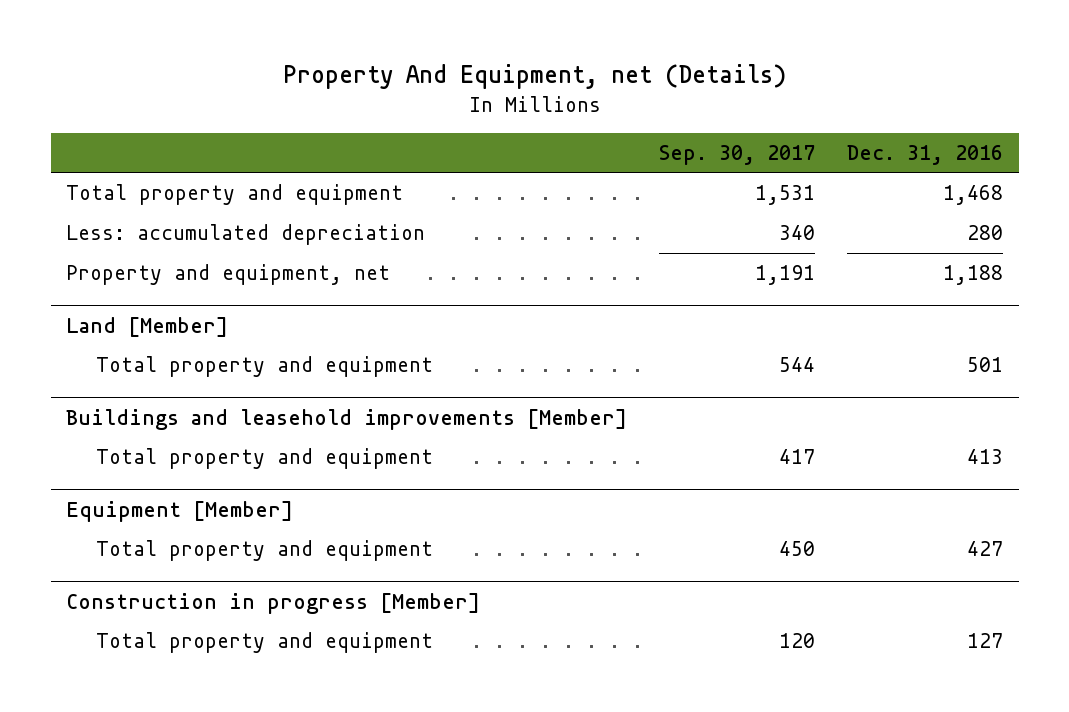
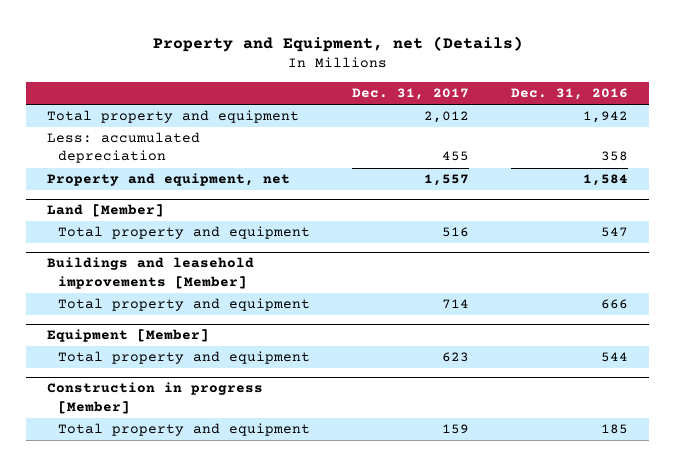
- Property And Equipment, net (Details)
+ Property and Equipment, net (Details)
- | Sep. 30, 2017 | Dec. 31, 2016
+ | Dec. 31, 2017 | Dec. 31, 2016
- Total property and equipment | 1,531 | 1,468
- Less: accumulated depreciation | 340 | 280
- Property and equipment, net | 1,191 | 1,188
+ Total property and equipment | 2,012 | 1,942
+ Less: accumulated depreciation | 455 | 358
+ Property and equipment, net | 1,557 | 1,584
@ Land [Member]
- Total property and equipment | 544 | 501
+ Total property and equipment | 516 | 547
@ Buildings and leasehold improvements [Member]
- Total property and equipment | 417 | 413
+ Total property and equipment | 714 | 666
@ Equipment [Member]
- Total property and equipment | 450 | 427
+ Total property and equipment | 623 | 544
@ Construction in progress [Member]
- Total property and equipment | 120 | 127
+ Total property and equipment | 159 | 185

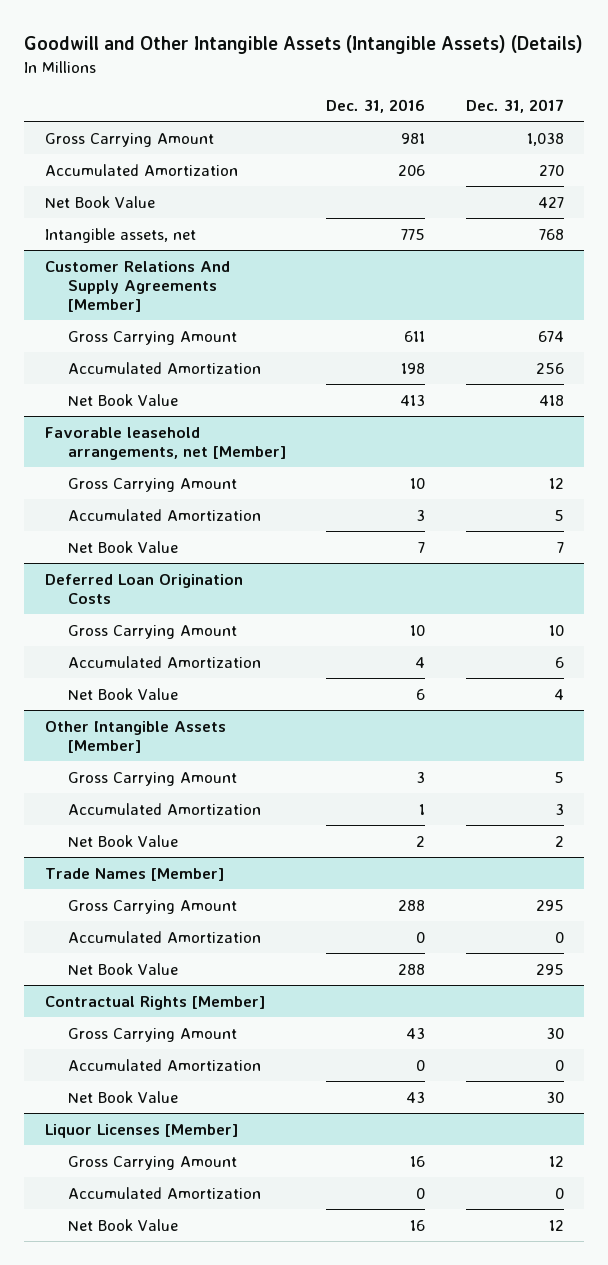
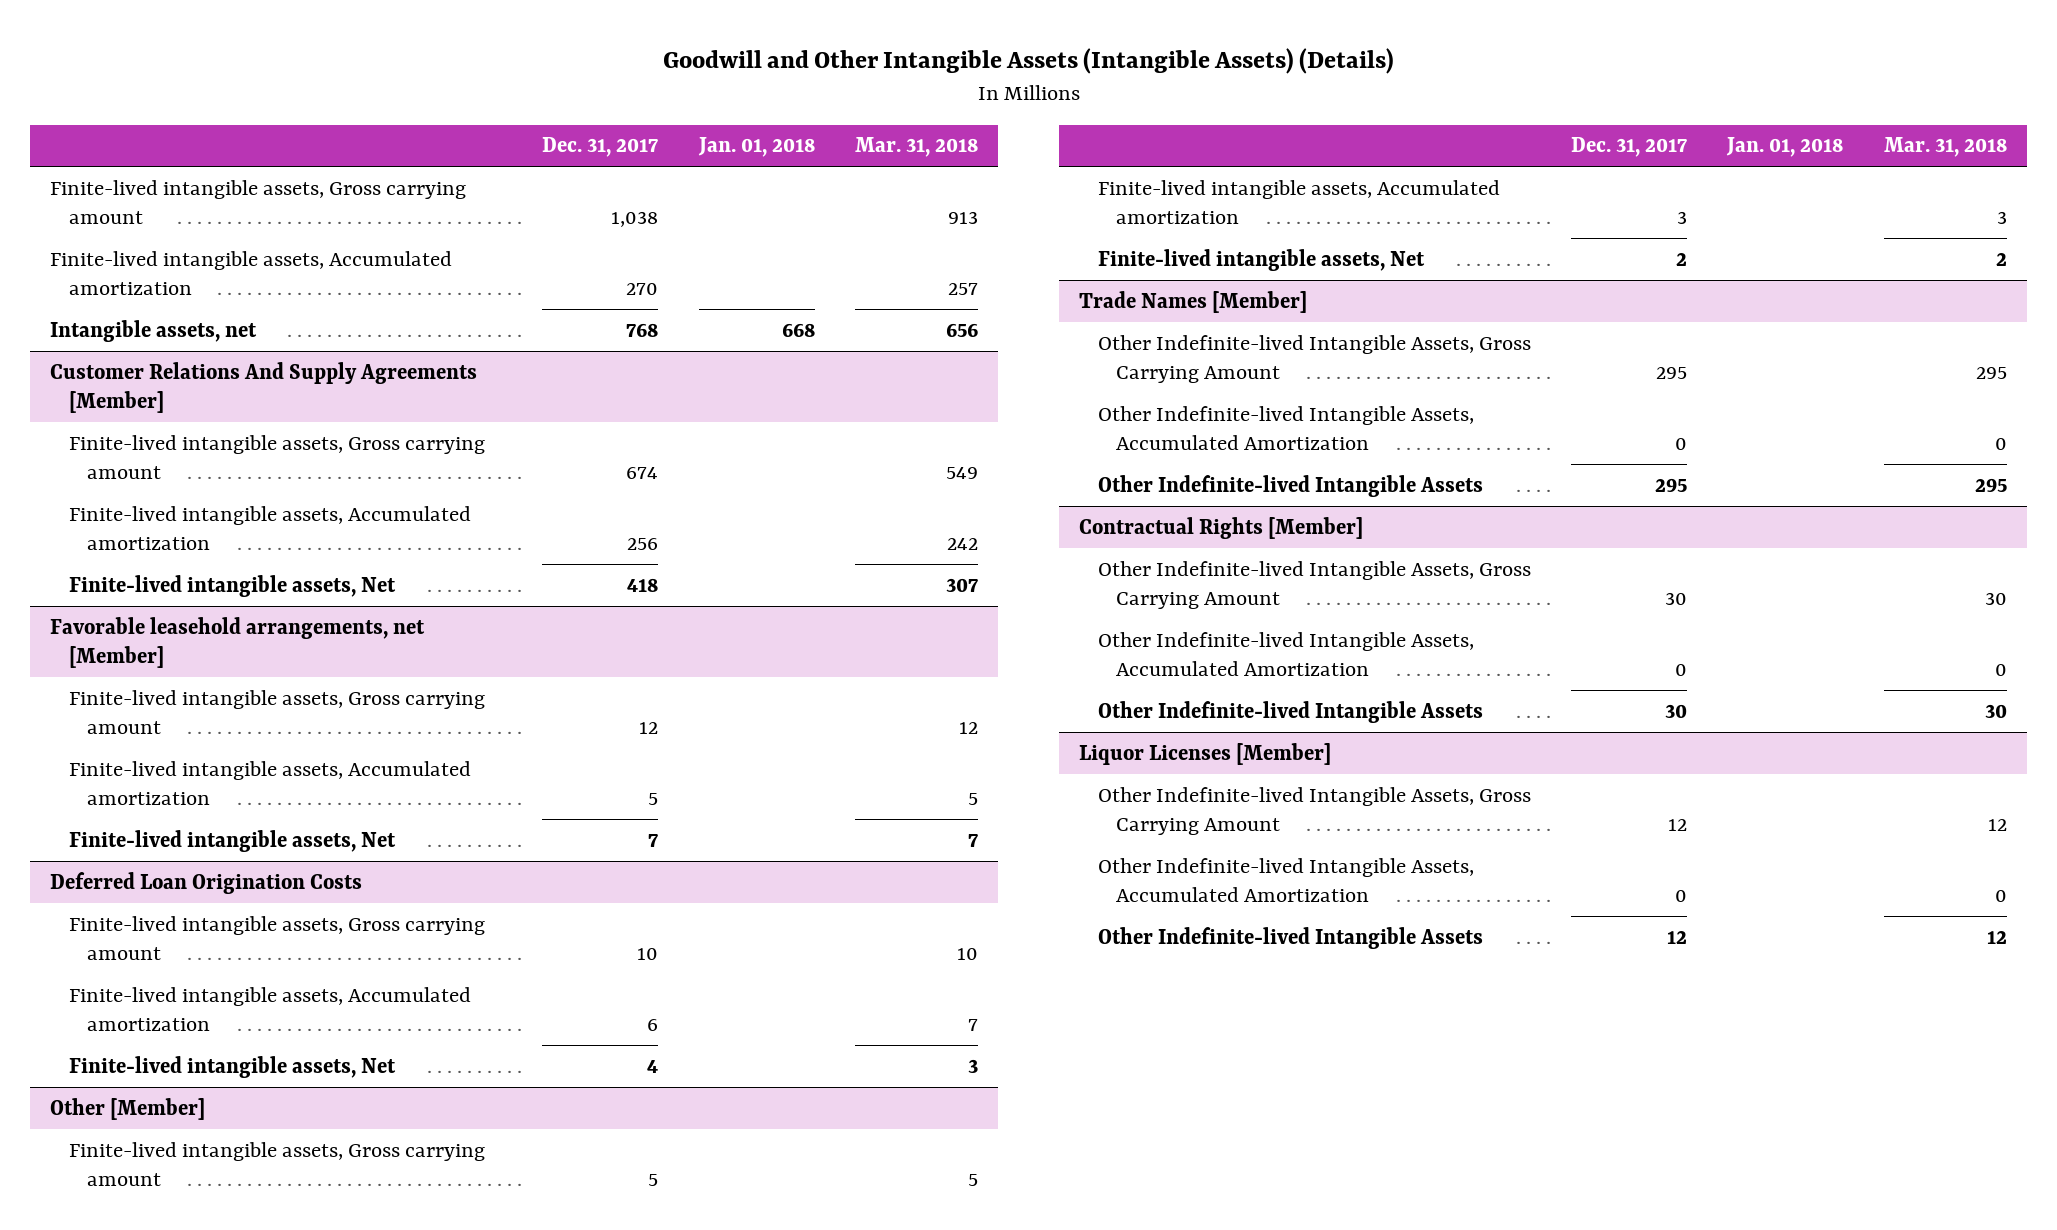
- | Dec. 31, 2016 | Dec. 31, 2017
+ | Dec. 31, 2017 | Jan. 01, 2018 | Mar. 31, 2018
- Gross Carrying Amount | 981 | 1,038
- Accumulated Amortization | 206 | 270
- Net Book Value | | 427
+ Finite-lived intangible assets, Gross carrying amount | 1,038 | | 913
+ Finite-lived intangible assets, Accumulated amortization | 270 | | 257
@ Customer Relations And Supply Agreements [Member]
- Gross Carrying Amount | 611 | 674
- Accumulated Amortization | 198 | 256
- Net Book Value | 413 | 418
+ Finite-lived intangible assets, Gross carrying amount | 674 | | 549
+ Finite-lived intangible assets, Accumulated amortization | 256 | | 242
+ Finite-lived intangible assets, Net | 418 | | 307
@ Favorable leasehold arrangements, net [Member]
- Gross Carrying Amount | 10 | 12
- Accumulated Amortization | 3 | 5
- Net Book Value | 7 | 7
+ Finite-lived intangible assets, Gross carrying amount | 12 | | 12
+ Finite-lived intangible assets, Accumulated amortization | 5 | | 5
+ Finite-lived intangible assets, Net | 7 | | 7
@ Deferred Loan Origination Costs
- Gross Carrying Amount | 10 | 10
- Accumulated Amortization | 4 | 6
- Net Book Value | 6 | 4
- Other Intangible Assets [Member]
- Gross Carrying Amount | 3 | 5
- Accumulated Amortization | 1 | 3
- Net Book Value | 2 | 2
@ Deferred Loan Origination Costs
+ Finite-lived intangible assets, Gross carrying amount | 10 | | 10
+ Finite-lived intangible assets, Accumulated amortization | 6 | | 7
+ Finite-lived intangible assets, Net | 4 | | 3
+ Other [Member]
+ Finite-lived intangible assets, Gross carrying amount | 5 | | 5
+ Finite-lived intangible assets, Accumulated amortization | 3 | | 3
+ Finite-lived intangible assets, Net | 2 | | 2
@ Trade Names [Member]
- Gross Carrying Amount | 288 | 295
- Accumulated Amortization | 0 | 0
- Net Book Value | 288 | 295
+ Other Indefinite-lived Intangible Assets, Gross Carrying Amount | 295 | | 295
+ Other Indefinite-lived Intangible Assets, Accumulated Amortization | 0 | | 0
+ Other Indefinite-lived Intangible Assets | 295 | | 295
@ Contractual Rights [Member]
- Gross Carrying Amount | 43 | 30
- Accumulated Amortization | 0 | 0
- Net Book Value | 43 | 30
+ Other Indefinite-lived Intangible Assets, Gross Carrying Amount | 30 | | 30
+ Other Indefinite-lived Intangible Assets, Accumulated Amortization | 0 | | 0
+ Other Indefinite-lived Intangible Assets | 30 | | 30
@ Liquor Licenses [Member]
- Gross Carrying Amount | 16 | 12
- Accumulated Amortization | 0 | 0
- Net Book Value | 16 | 12
+ Other Indefinite-lived Intangible Assets, Gross Carrying Amount | 12 | | 12
+ Other Indefinite-lived Intangible Assets, Accumulated Amortization | 0 | | 0
+ Other Indefinite-lived Intangible Assets | 12 | | 12

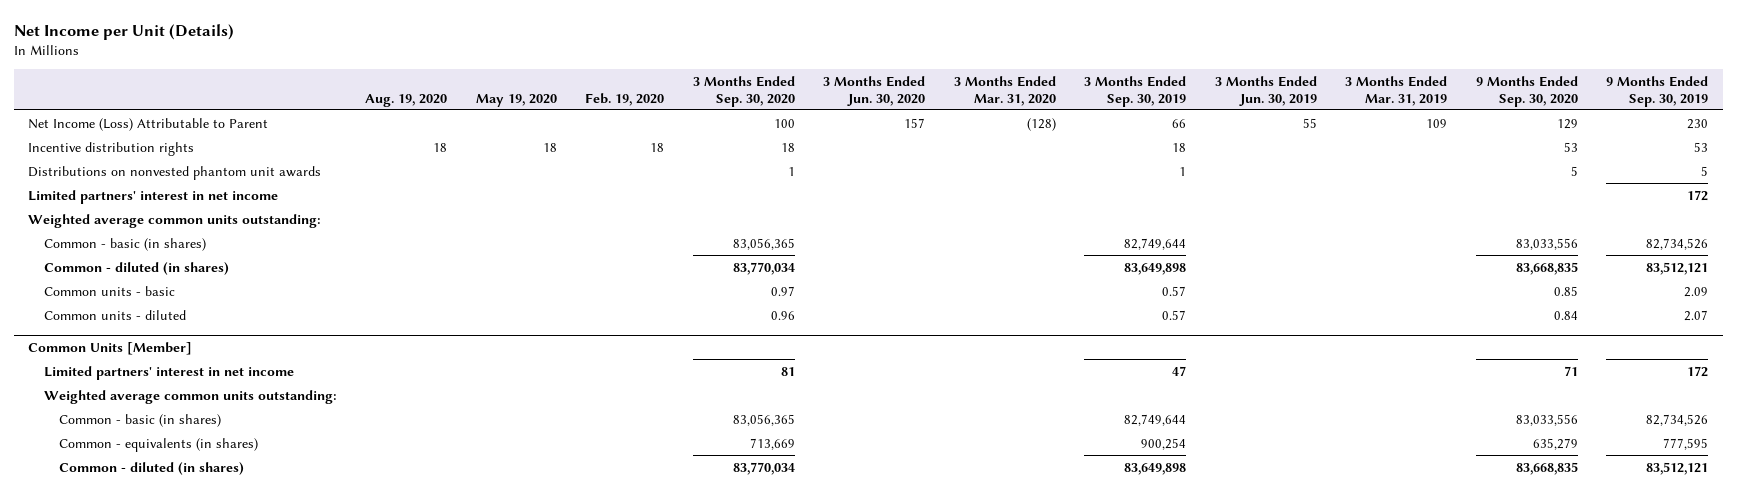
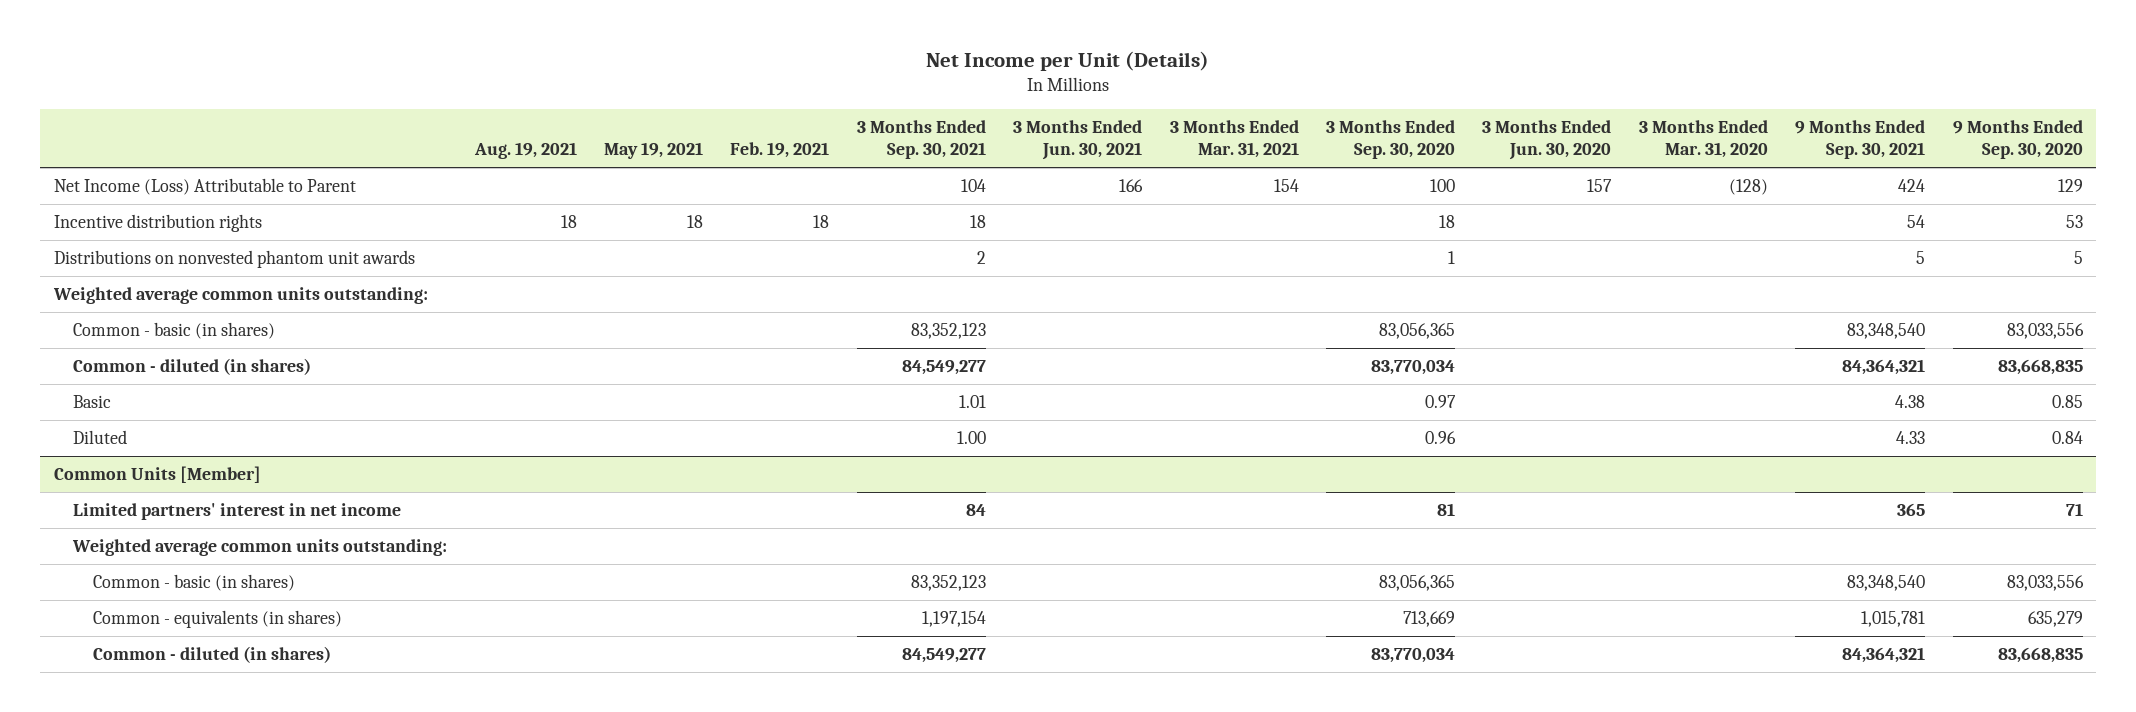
- | Aug. 19, 2020 | May 19, 2020 | Feb. 19, 2020 | 3 Months Ended Sep. 30, 2020 | 3 Months Ended Jun. 30, 2020 | 3 Months Ended Mar. 31, 2020 | 3 Months Ended Sep. 30, 2019 | 3 Months Ended Jun. 30, 2019 | 3 Months Ended Mar. 31, 2019 | 9 Months Ended Sep. 30, 2020 | 9 Months Ended Sep. 30, 2019
+ | Aug. 19, 2021 | May 19, 2021 | Feb. 19, 2021 | 3 Months Ended Sep. 30, 2021 | 3 Months Ended Jun. 30, 2021 | 3 Months Ended Mar. 31, 2021 | 3 Months Ended Sep. 30, 2020 | 3 Months Ended Jun. 30, 2020 | 3 Months Ended Mar. 31, 2020 | 9 Months Ended Sep. 30, 2021 | 9 Months Ended Sep. 30, 2020
- Limited partners' interest in net income | | | | | | | | | | | 172
- Common units - basic | | | | 0.97 | | | 0.57 | | | 0.85 | 2.09
- Common units - diluted | | | | 0.96 | | | 0.57 | | | 0.84 | 2.07
+ Basic | | | | 1.01 | | | 0.97 | | | 4.38 | 0.85
+ Diluted | | | | 1.00 | | | 0.96 | | | 4.33 | 0.84

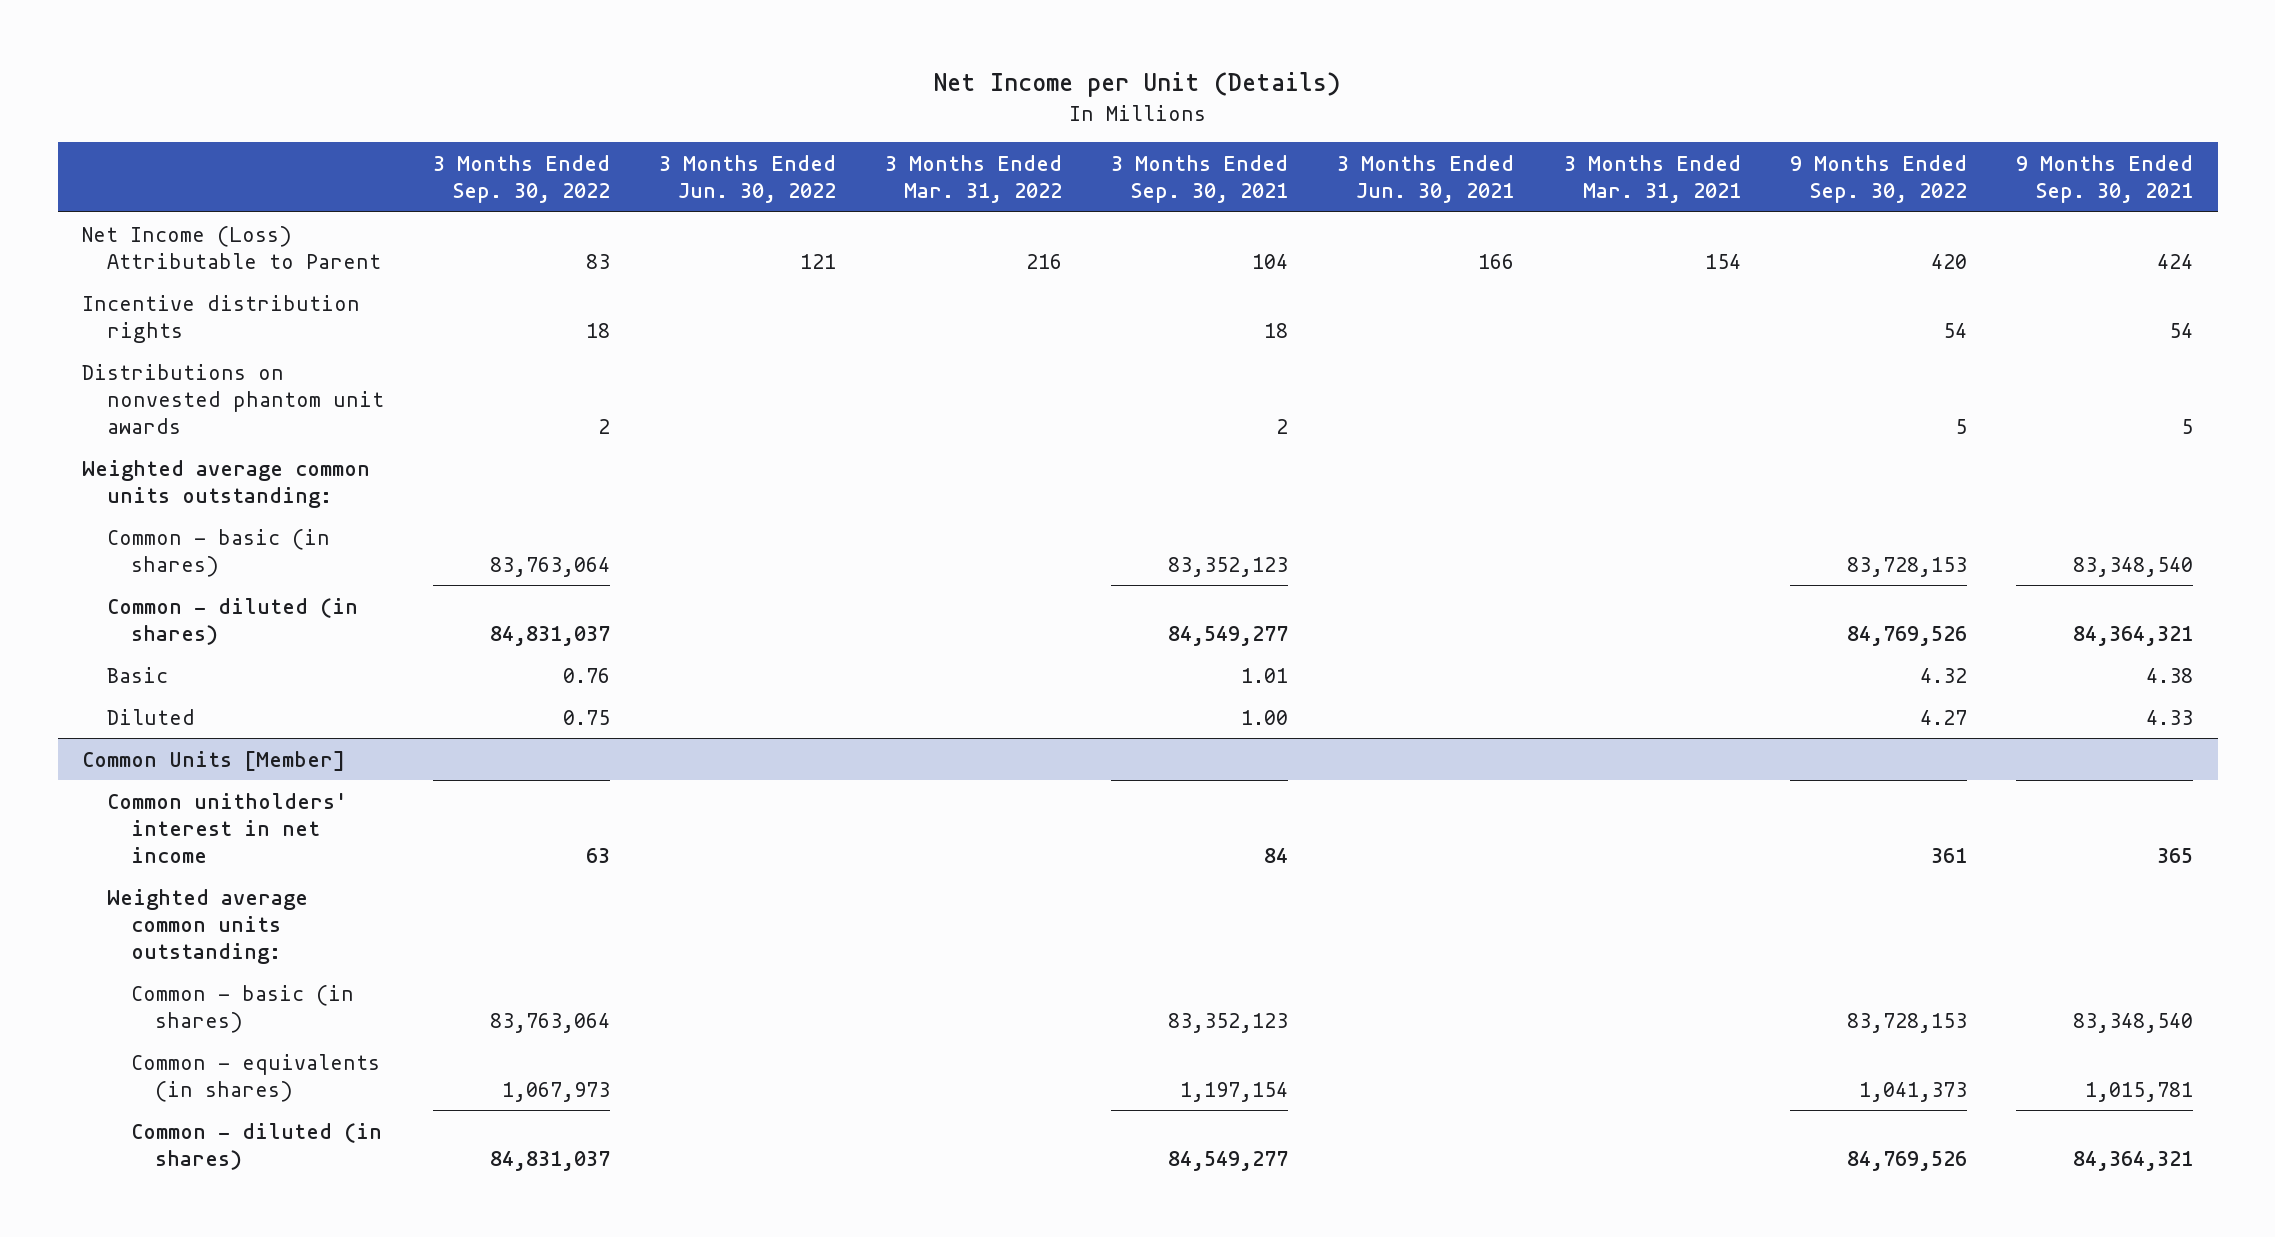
- | Aug. 19, 2021 | May 19, 2021 | Feb. 19, 2021 | 3 Months Ended Sep. 30, 2021 | 3 Months Ended Jun. 30, 2021 | 3 Months Ended Mar. 31, 2021 | 3 Months Ended Sep. 30, 2020 | 3 Months Ended Jun. 30, 2020 | 3 Months Ended Mar. 31, 2020 | 9 Months Ended Sep. 30, 2021 | 9 Months Ended Sep. 30, 2020
+ | 3 Months Ended Sep. 30, 2022 | 3 Months Ended Jun. 30, 2022 | 3 Months Ended Mar. 31, 2022 | 3 Months Ended Sep. 30, 2021 | 3 Months Ended Jun. 30, 2021 | 3 Months Ended Mar. 31, 2021 | 9 Months Ended Sep. 30, 2022 | 9 Months Ended Sep. 30, 2021
@ Common Units [Member]
- Limited partners' interest in net income | | | | 84 | | | 81 | | | 365 | 71
+ Common unitholders' interest in net income | 63 | | | 84 | | | 361 | 365

